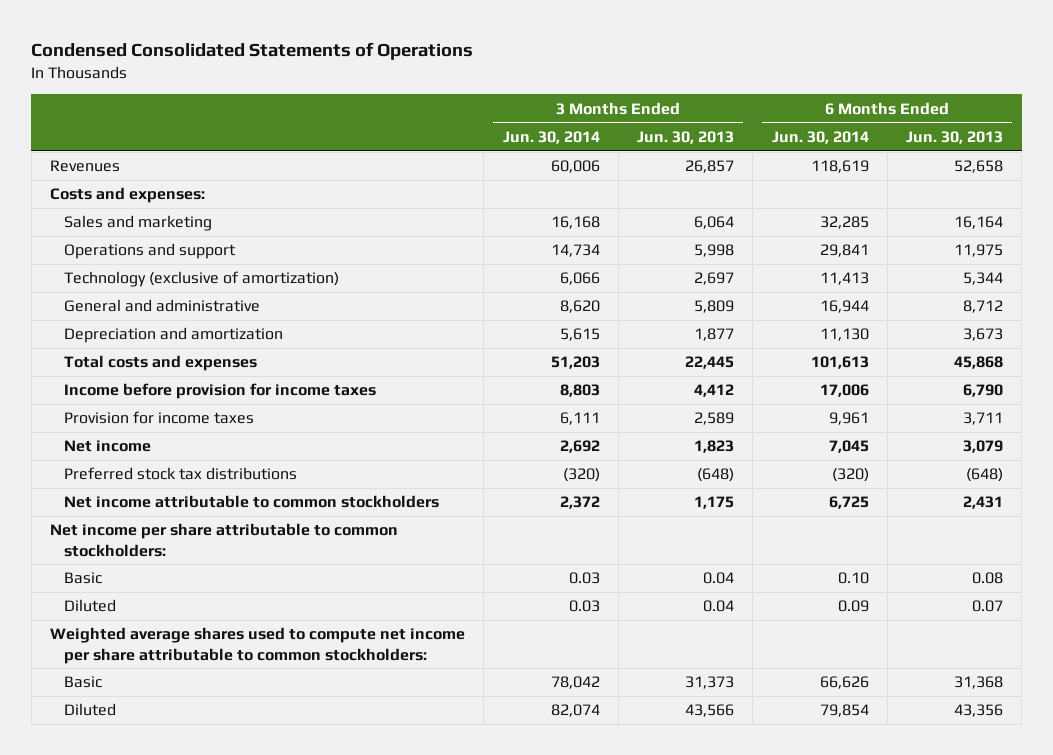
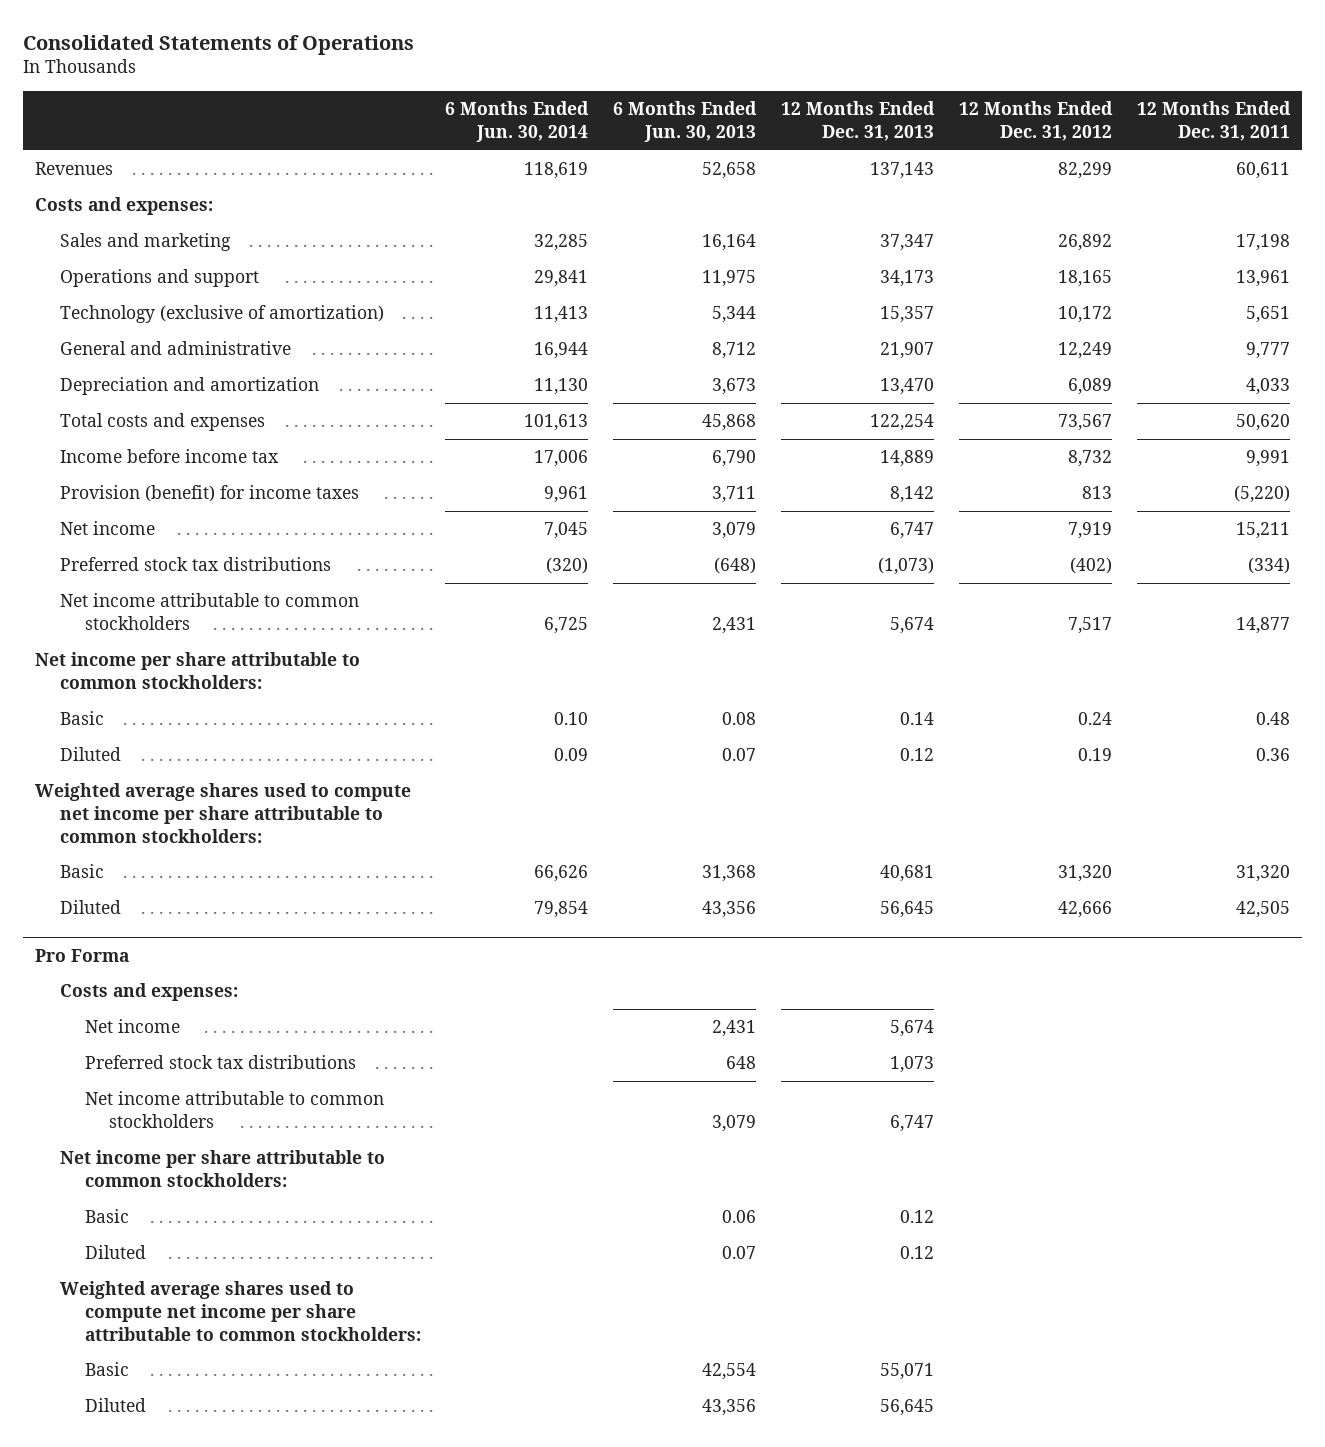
- Condensed Consolidated Statements of Operations
+ Consolidated Statements of Operations
- | 3 Months Ended Jun. 30, 2014 | 3 Months Ended Jun. 30, 2013 | 6 Months Ended Jun. 30, 2014 | 6 Months Ended Jun. 30, 2013
+ | 6 Months Ended Jun. 30, 2014 | 6 Months Ended Jun. 30, 2013 | 12 Months Ended Dec. 31, 2013 | 12 Months Ended Dec. 31, 2012 | 12 Months Ended Dec. 31, 2011
- Income before provision for income taxes | 8,803 | 4,412 | 17,006 | 6,790
- Provision for income taxes | 6,111 | 2,589 | 9,961 | 3,711
+ Income before income tax | 17,006 | 6,790 | 14,889 | 8,732 | 9,991
+ Provision (benefit) for income taxes | 9,961 | 3,711 | 8,142 | 813 | (5,220)
+ Pro Forma
+ Costs and expenses:
+ Net income | | 2,431 | 5,674 | |
+ Preferred stock tax distributions | | 648 | 1,073 | |
+ Net income attributable to common stockholders | | 3,079 | 6,747 | |
+ Net income per share attributable to common stockholders:
+ Basic | | 0.06 | 0.12 | |
+ Diluted | | 0.07 | 0.12 | |
+ Weighted average shares used to compute net income per share attributable to common stockholders:
+ Basic | | 42,554 | 55,071 | |
+ Diluted | | 43,356 | 56,645 | |

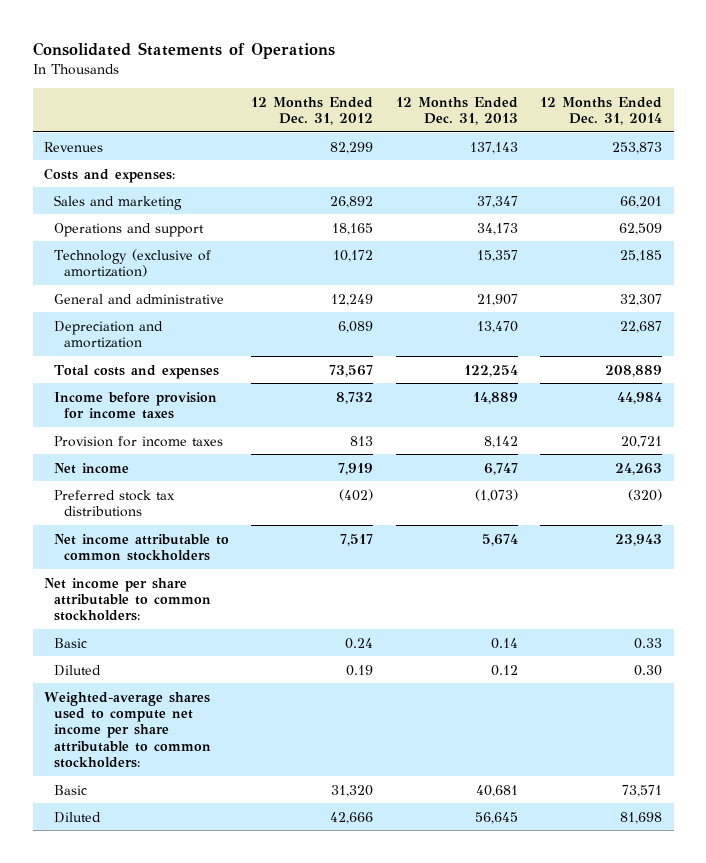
- | 6 Months Ended Jun. 30, 2014 | 6 Months Ended Jun. 30, 2013 | 12 Months Ended Dec. 31, 2013 | 12 Months Ended Dec. 31, 2012 | 12 Months Ended Dec. 31, 2011
+ | 12 Months Ended Dec. 31, 2012 | 12 Months Ended Dec. 31, 2013 | 12 Months Ended Dec. 31, 2014
- Income before income tax | 17,006 | 6,790 | 14,889 | 8,732 | 9,991
- Provision (benefit) for income taxes | 9,961 | 3,711 | 8,142 | 813 | (5,220)
+ Income before provision for income taxes | 8,732 | 14,889 | 44,984
+ Provision for income taxes | 813 | 8,142 | 20,721
- Weighted average shares used to compute net income per share attributable to common stockholders:
+ Weighted-average shares used to compute net income per share attributable to common stockholders:
- Pro Forma
- Costs and expenses:
- Net income | | 2,431 | 5,674 | |
- Preferred stock tax distributions | | 648 | 1,073 | |
- Net income attributable to common stockholders | | 3,079 | 6,747 | |
- Net income per share attributable to common stockholders:
- Basic | | 0.06 | 0.12 | |
- Diluted | | 0.07 | 0.12 | |
- Weighted average shares used to compute net income per share attributable to common stockholders:
- Basic | | 42,554 | 55,071 | |
- Diluted | | 43,356 | 56,645 | |

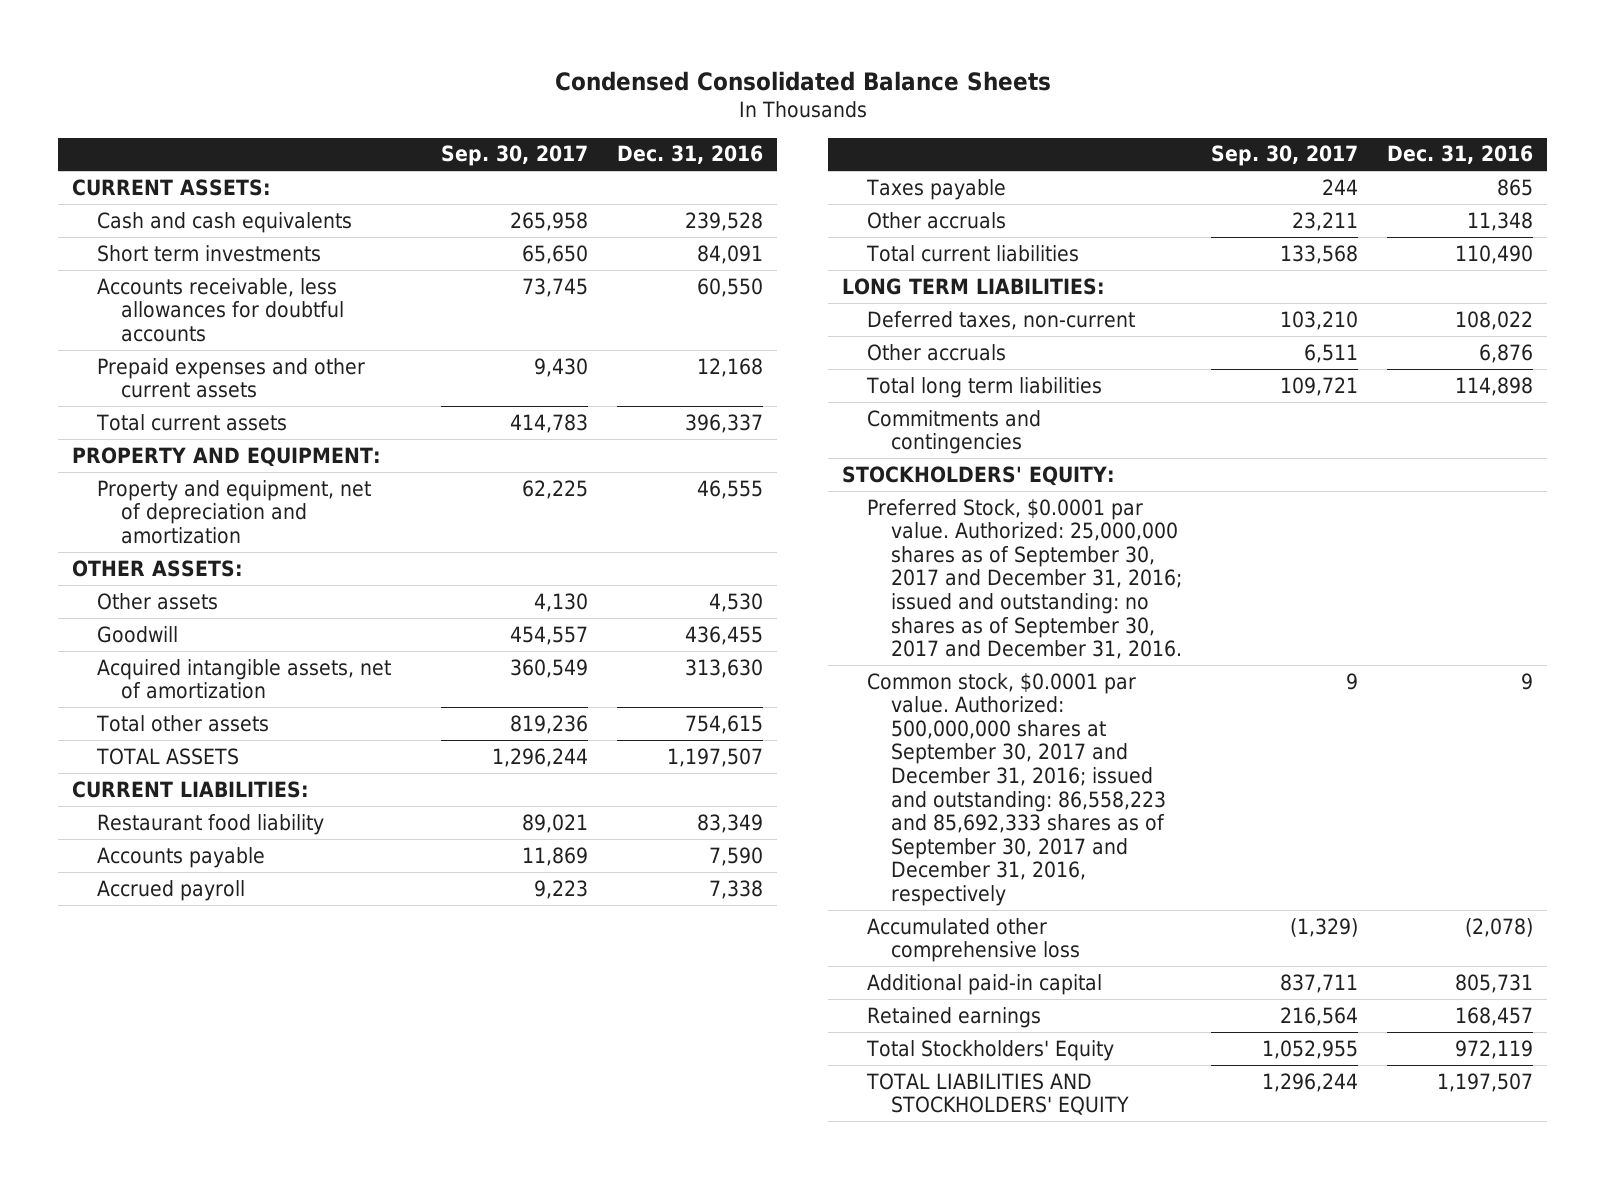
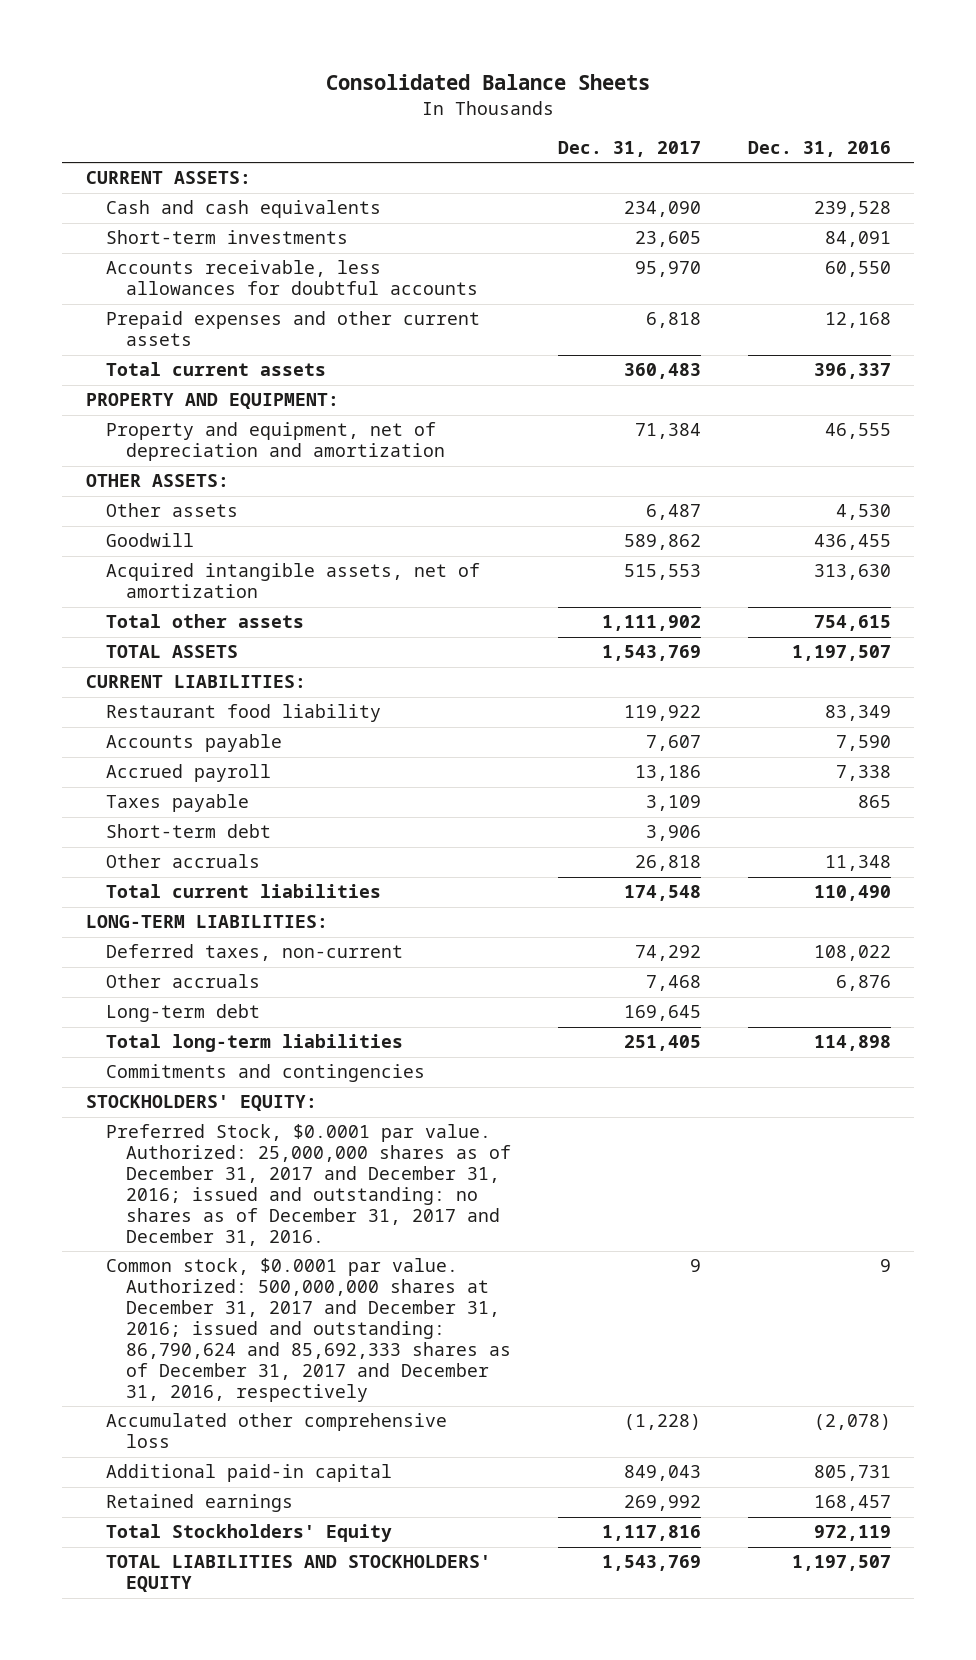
- Condensed Consolidated Balance Sheets
+ Consolidated Balance Sheets
- | Sep. 30, 2017 | Dec. 31, 2016
+ | Dec. 31, 2017 | Dec. 31, 2016
- Short term investments | 65,650 | 84,091
+ Short-term investments | 23,605 | 84,091
+ Short-term debt | 3,906 |
- LONG TERM LIABILITIES:
+ LONG-TERM LIABILITIES:
- Total long term liabilities | 109,721 | 114,898
+ Long-term debt | 169,645 |
+ Total long-term liabilities | 251,405 | 114,898
- Preferred Stock, $0.0001 par value. Authorized: 25,000,000 shares as of September 30, 2017 and December 31, 2016; issued and outstanding: no shares as of September 30, 2017 and December 31, 2016.
- Common stock, $0.0001 par value. Authorized: 500,000,000 shares at September 30, 2017 and December 31, 2016; issued and outstanding: 86,558,223 and 85,692,333 shares as of September 30, 2017 and December 31, 2016, respectively | 9 | 9
+ Preferred Stock, $0.0001 par value. Authorized: 25,000,000 shares as of December 31, 2017 and December 31, 2016; issued and outstanding: no shares as of December 31, 2017 and December 31, 2016.
+ Common stock, $0.0001 par value. Authorized: 500,000,000 shares at December 31, 2017 and December 31, 2016; issued and outstanding: 86,790,624 and 85,692,333 shares as of December 31, 2017 and December 31, 2016, respectively | 9 | 9

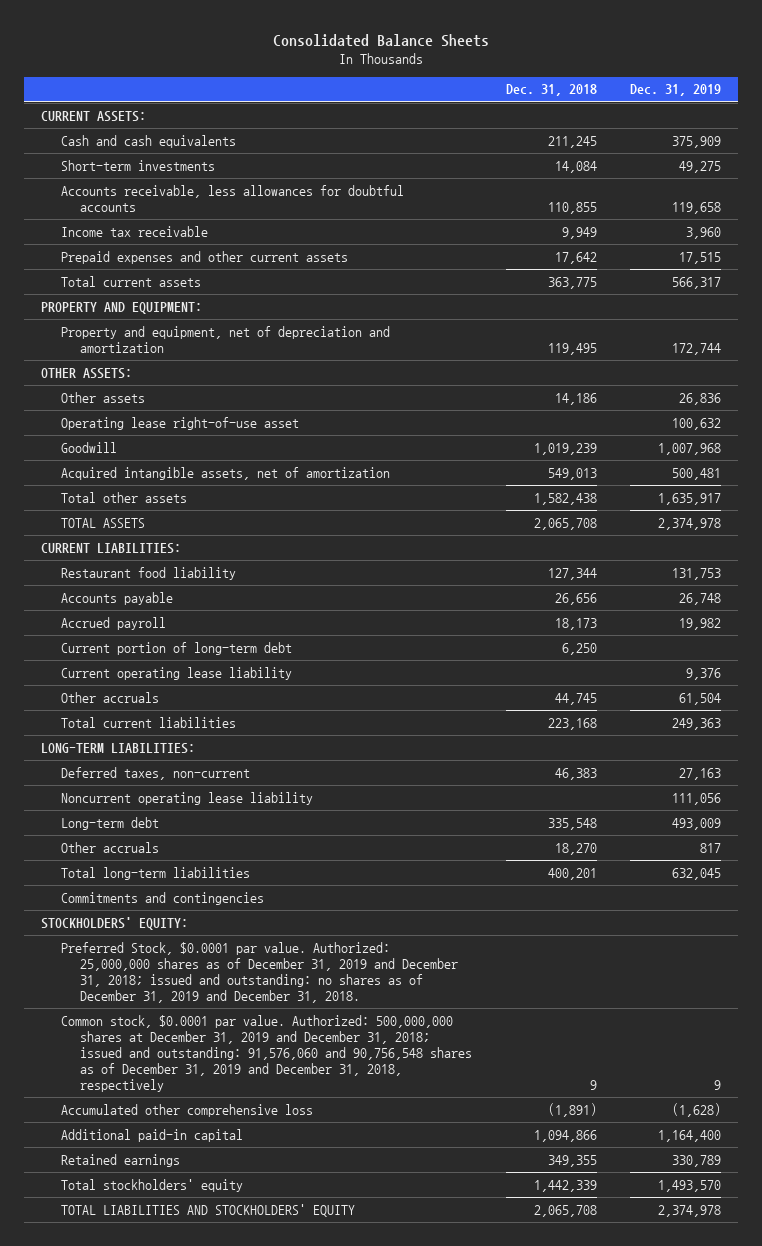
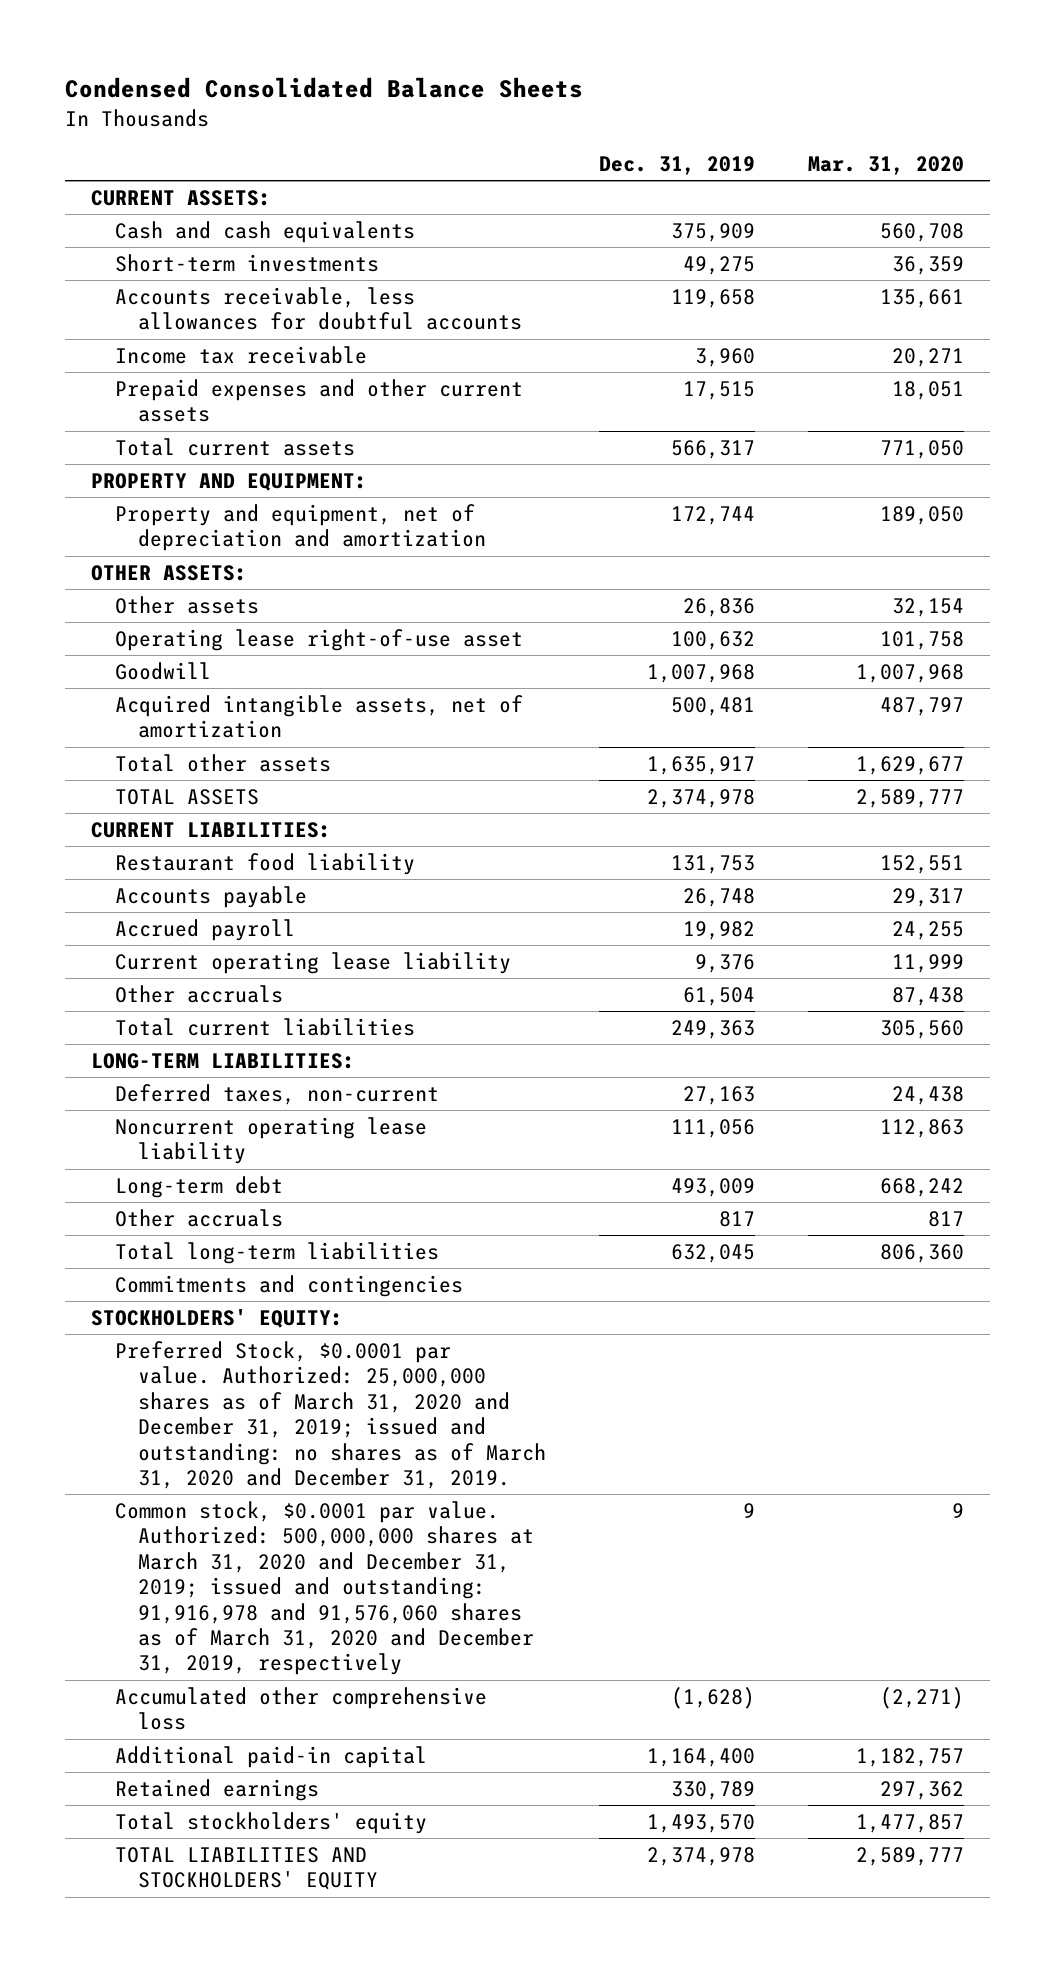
- Consolidated Balance Sheets
+ Condensed Consolidated Balance Sheets
- | Dec. 31, 2018 | Dec. 31, 2019
+ | Dec. 31, 2019 | Mar. 31, 2020
- Current portion of long-term debt | 6,250 |
- Preferred Stock, $0.0001 par value. Authorized: 25,000,000 shares as of December 31, 2019 and December 31, 2018; issued and outstanding: no shares as of December 31, 2019 and December 31, 2018.
- Common stock, $0.0001 par value. Authorized: 500,000,000 shares at December 31, 2019 and December 31, 2018; issued and outstanding: 91,576,060 and 90,756,548 shares as of December 31, 2019 and December 31, 2018, respectively | 9 | 9
+ Preferred Stock, $0.0001 par value. Authorized: 25,000,000 shares as of March 31, 2020 and December 31, 2019; issued and outstanding: no shares as of March 31, 2020 and December 31, 2019.
+ Common stock, $0.0001 par value. Authorized: 500,000,000 shares at March 31, 2020 and December 31, 2019; issued and outstanding: 91,916,978 and 91,576,060 shares as of March 31, 2020 and December 31, 2019, respectively | 9 | 9

